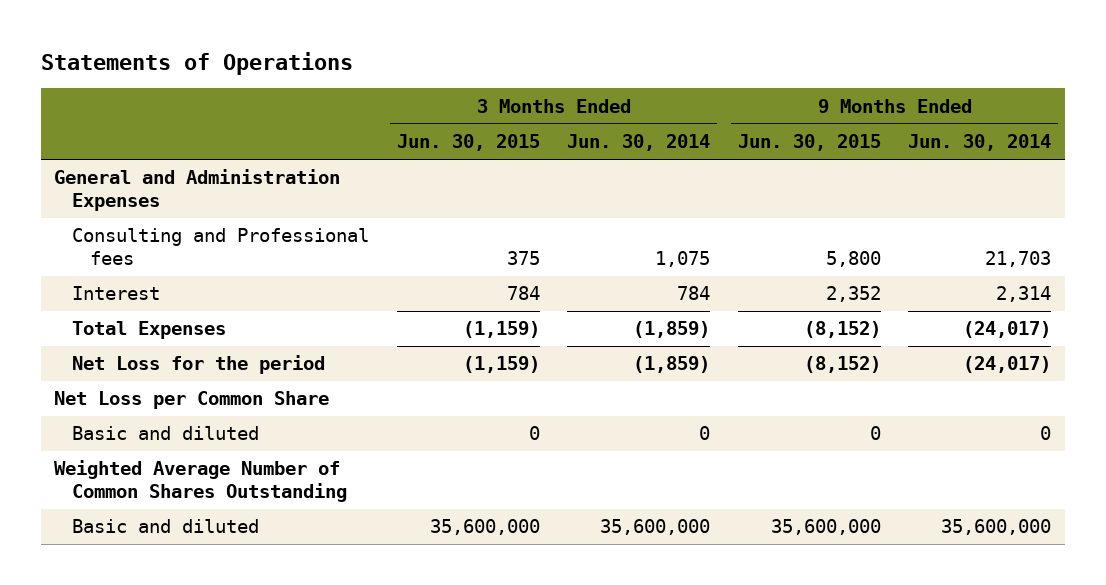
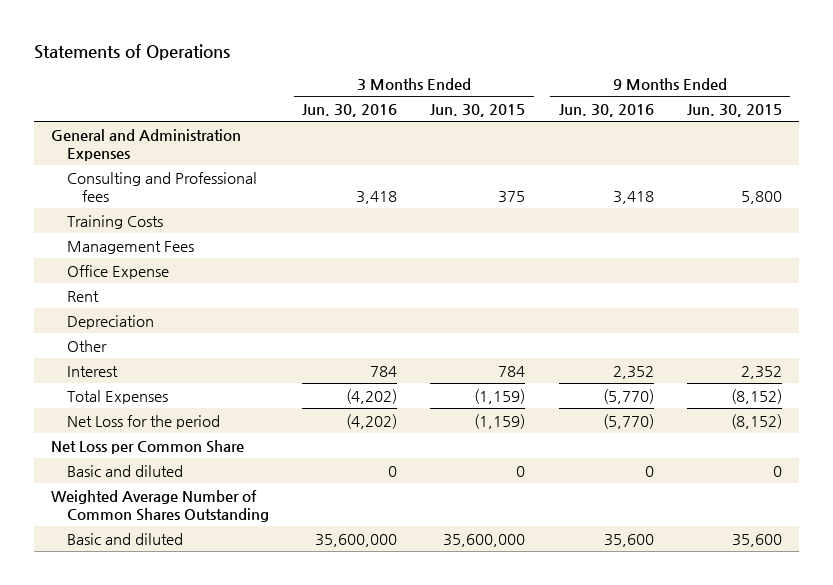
- | 3 Months Ended Jun. 30, 2015 | 3 Months Ended Jun. 30, 2014 | 9 Months Ended Jun. 30, 2015 | 9 Months Ended Jun. 30, 2014
+ | 3 Months Ended Jun. 30, 2016 | 3 Months Ended Jun. 30, 2015 | 9 Months Ended Jun. 30, 2016 | 9 Months Ended Jun. 30, 2015
+ Training Costs
+ Management Fees
+ Office Expense
+ Rent
+ Depreciation
+ Other
- Basic and diluted | 35,600,000 | 35,600,000 | 35,600,000 | 35,600,000
+ Basic and diluted | 35,600,000 | 35,600,000 | 35,600 | 35,600

